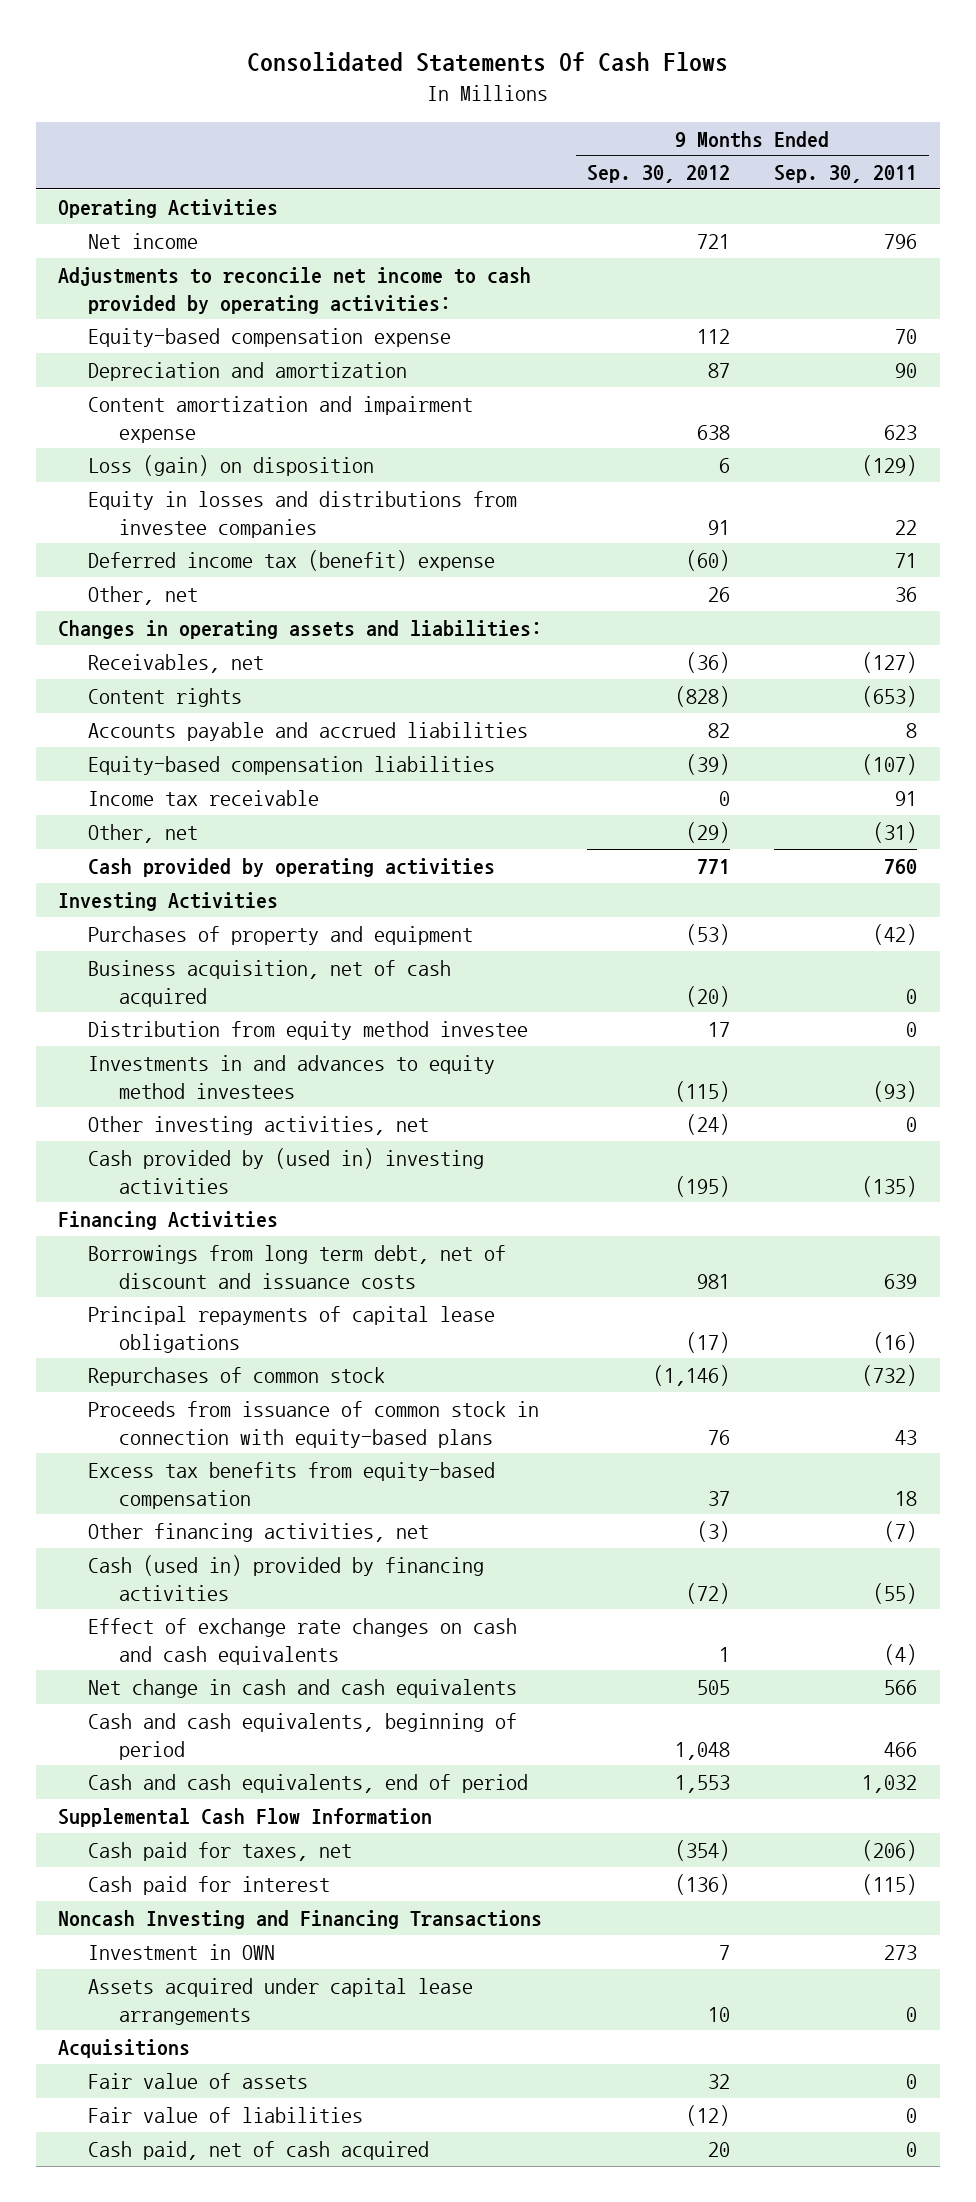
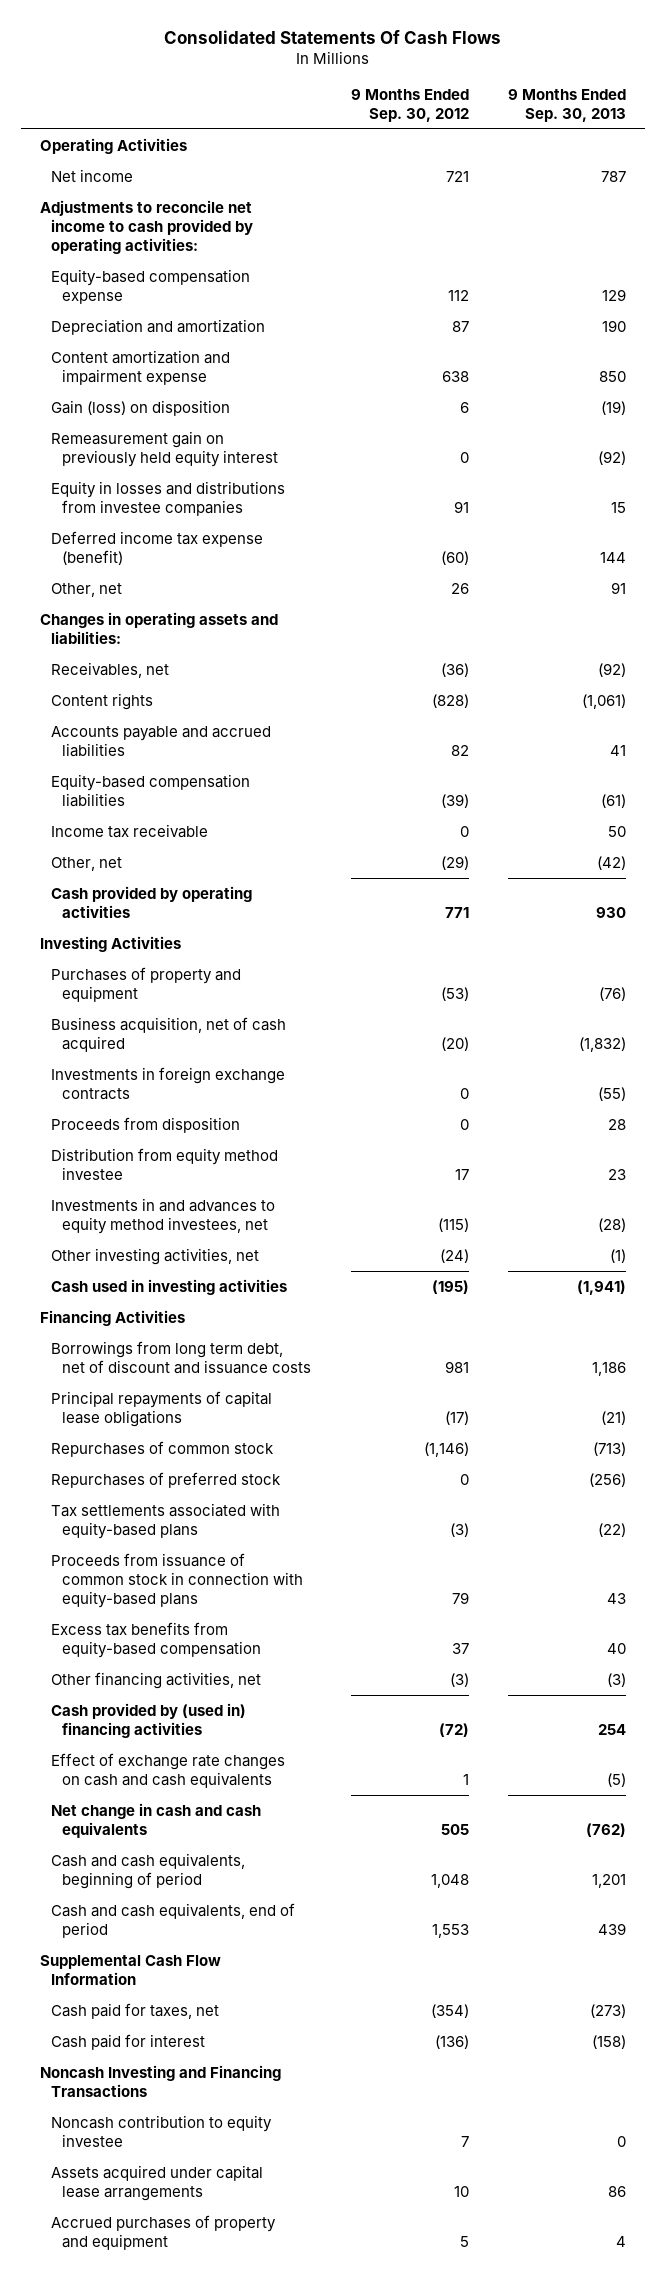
- | 9 Months Ended Sep. 30, 2012 | 9 Months Ended Sep. 30, 2011
+ | 9 Months Ended Sep. 30, 2012 | 9 Months Ended Sep. 30, 2013
- Loss (gain) on disposition | 6 | (129)
+ Gain (loss) on disposition | 6 | (19)
+ Remeasurement gain on previously held equity interest | 0 | (92)
- Deferred income tax (benefit) expense | (60) | 71
+ Deferred income tax expense (benefit) | (60) | 144
+ Investments in foreign exchange contracts | 0 | (55)
+ Proceeds from disposition | 0 | 28
- Investments in and advances to equity method investees | (115) | (93)
+ Investments in and advances to equity method investees, net | (115) | (28)
- Cash provided by (used in) investing activities | (195) | (135)
+ Cash used in investing activities | (195) | (1,941)
- Proceeds from issuance of common stock in connection with equity-based plans | 76 | 43
+ Repurchases of preferred stock | 0 | (256)
+ Tax settlements associated with equity-based plans | (3) | (22)
+ Proceeds from issuance of common stock in connection with equity-based plans | 79 | 43
- Cash (used in) provided by financing activities | (72) | (55)
+ Cash provided by (used in) financing activities | (72) | 254
- Investment in OWN | 7 | 273
+ Noncash contribution to equity investee | 7 | 0
- Acquisitions
- Fair value of assets | 32 | 0
- Fair value of liabilities | (12) | 0
- Cash paid, net of cash acquired | 20 | 0
+ Accrued purchases of property and equipment | 5 | 4

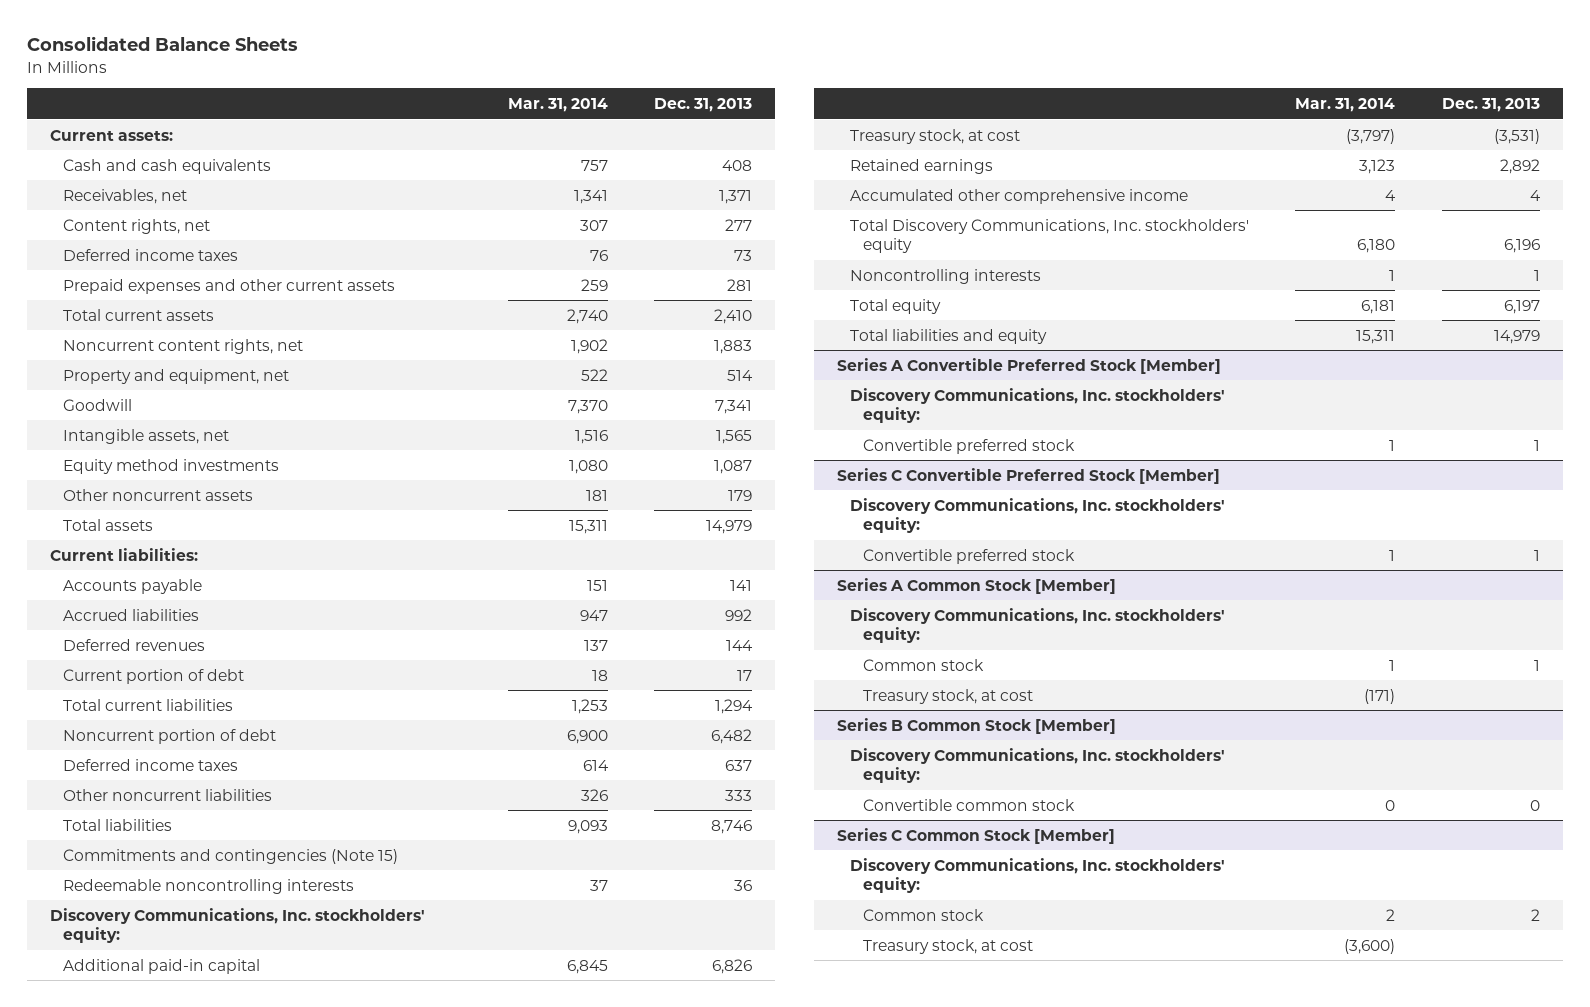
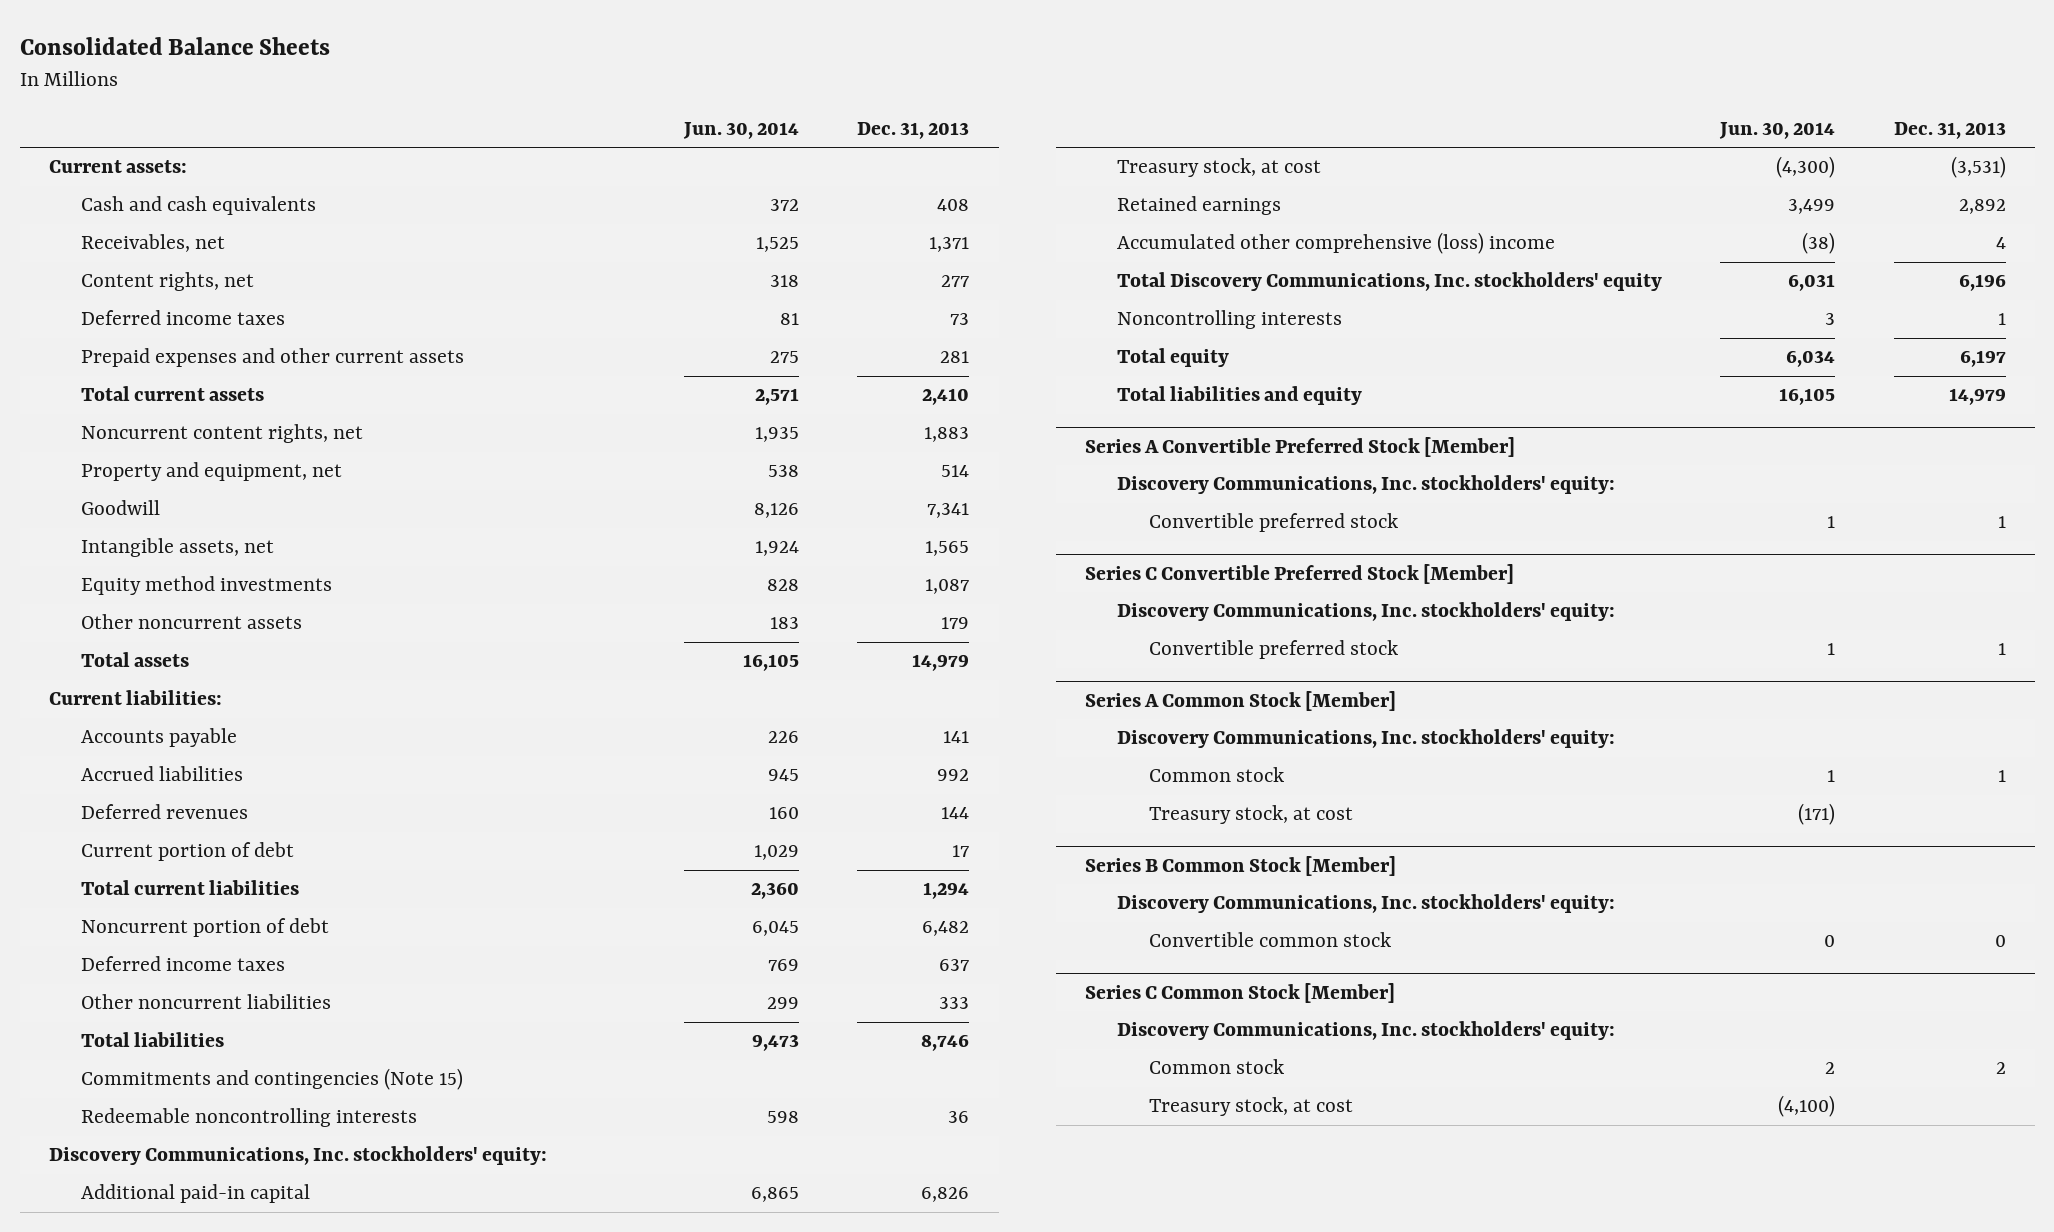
- | Mar. 31, 2014 | Dec. 31, 2013
+ | Jun. 30, 2014 | Dec. 31, 2013
- Accumulated other comprehensive income | 4 | 4
+ Accumulated other comprehensive (loss) income | (38) | 4

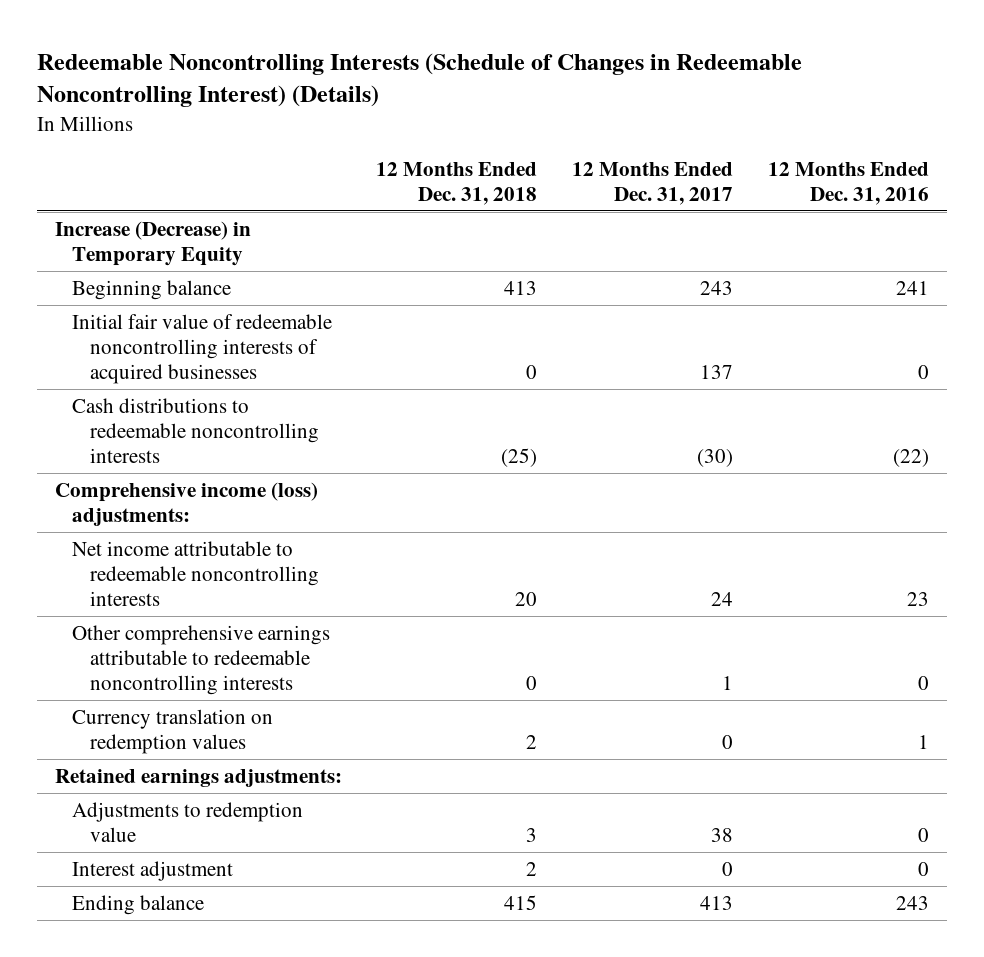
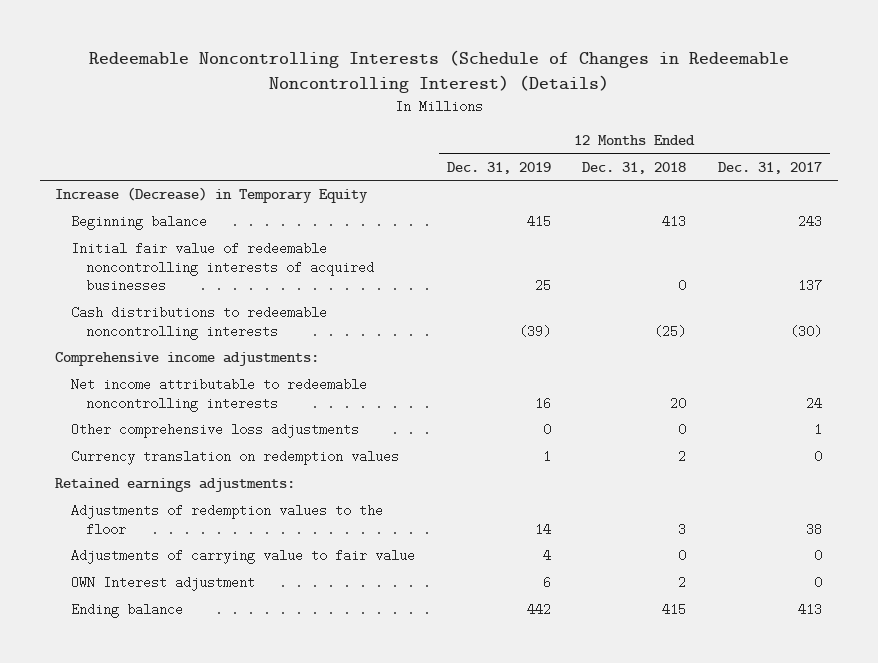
- | 12 Months Ended Dec. 31, 2018 | 12 Months Ended Dec. 31, 2017 | 12 Months Ended Dec. 31, 2016
+ | 12 Months Ended Dec. 31, 2019 | 12 Months Ended Dec. 31, 2018 | 12 Months Ended Dec. 31, 2017
- Comprehensive income (loss) adjustments:
+ Comprehensive income adjustments:
- Other comprehensive earnings attributable to redeemable noncontrolling interests | 0 | 1 | 0
+ Other comprehensive loss adjustments | 0 | 0 | 1
- Adjustments to redemption value | 3 | 38 | 0
- Interest adjustment | 2 | 0 | 0
+ Adjustments of redemption values to the floor | 14 | 3 | 38
+ Adjustments of carrying value to fair value | 4 | 0 | 0
+ OWN Interest adjustment | 6 | 2 | 0

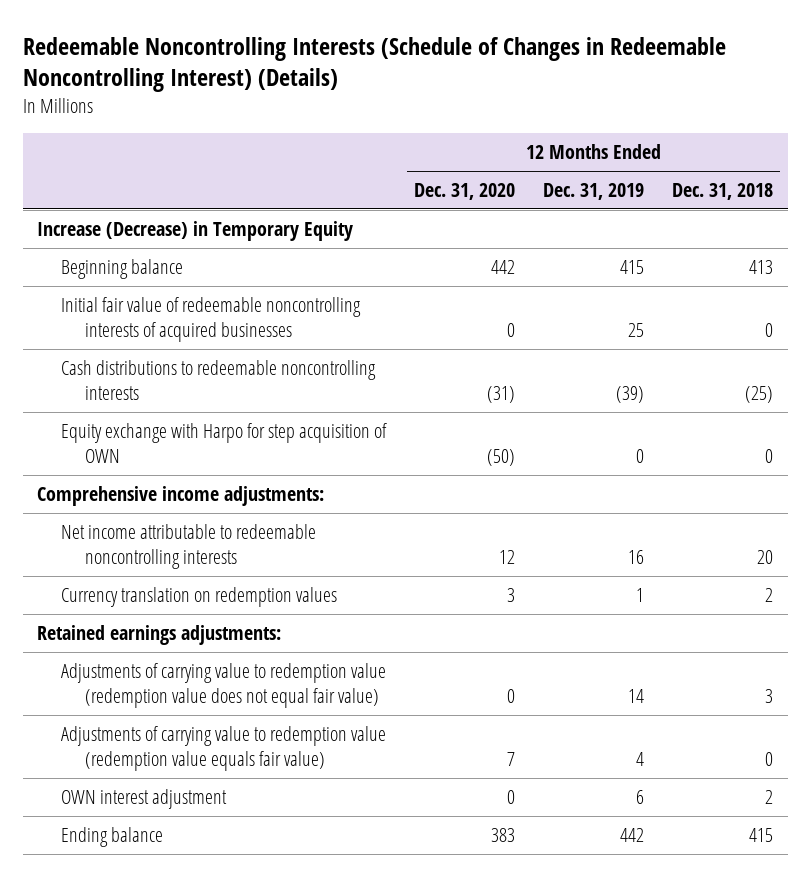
- | 12 Months Ended Dec. 31, 2019 | 12 Months Ended Dec. 31, 2018 | 12 Months Ended Dec. 31, 2017
+ | 12 Months Ended Dec. 31, 2020 | 12 Months Ended Dec. 31, 2019 | 12 Months Ended Dec. 31, 2018
+ Equity exchange with Harpo for step acquisition of OWN | (50) | 0 | 0
- Other comprehensive loss adjustments | 0 | 0 | 1
- Adjustments of redemption values to the floor | 14 | 3 | 38
- Adjustments of carrying value to fair value | 4 | 0 | 0
- OWN Interest adjustment | 6 | 2 | 0
+ Adjustments of carrying value to redemption value (redemption value does not equal fair value) | 0 | 14 | 3
+ Adjustments of carrying value to redemption value (redemption value equals fair value) | 7 | 4 | 0
+ OWN interest adjustment | 0 | 6 | 2

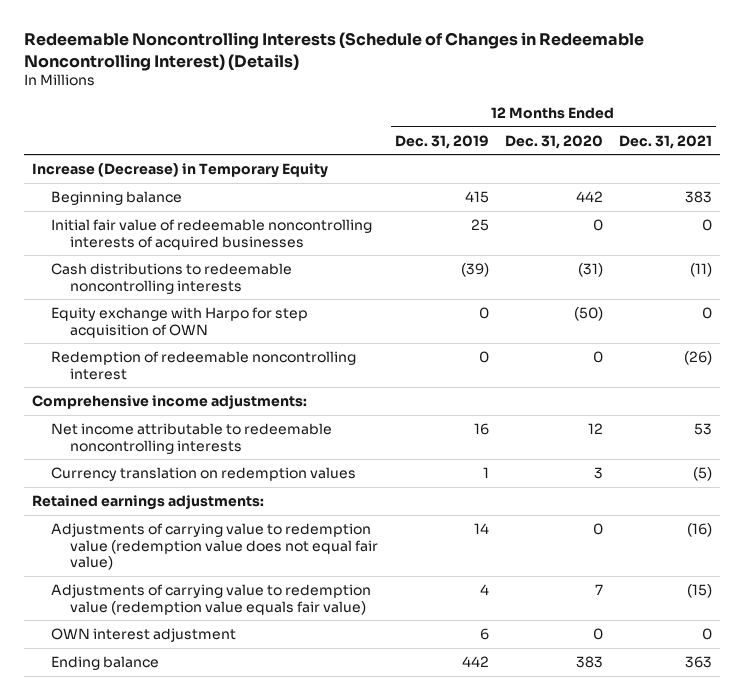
- | 12 Months Ended Dec. 31, 2020 | 12 Months Ended Dec. 31, 2019 | 12 Months Ended Dec. 31, 2018
+ | 12 Months Ended Dec. 31, 2019 | 12 Months Ended Dec. 31, 2020 | 12 Months Ended Dec. 31, 2021
+ Redemption of redeemable noncontrolling interest | 0 | 0 | (26)

